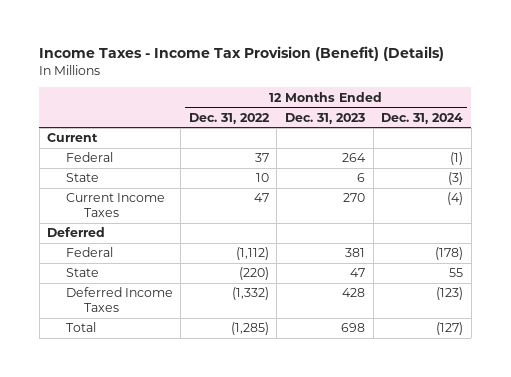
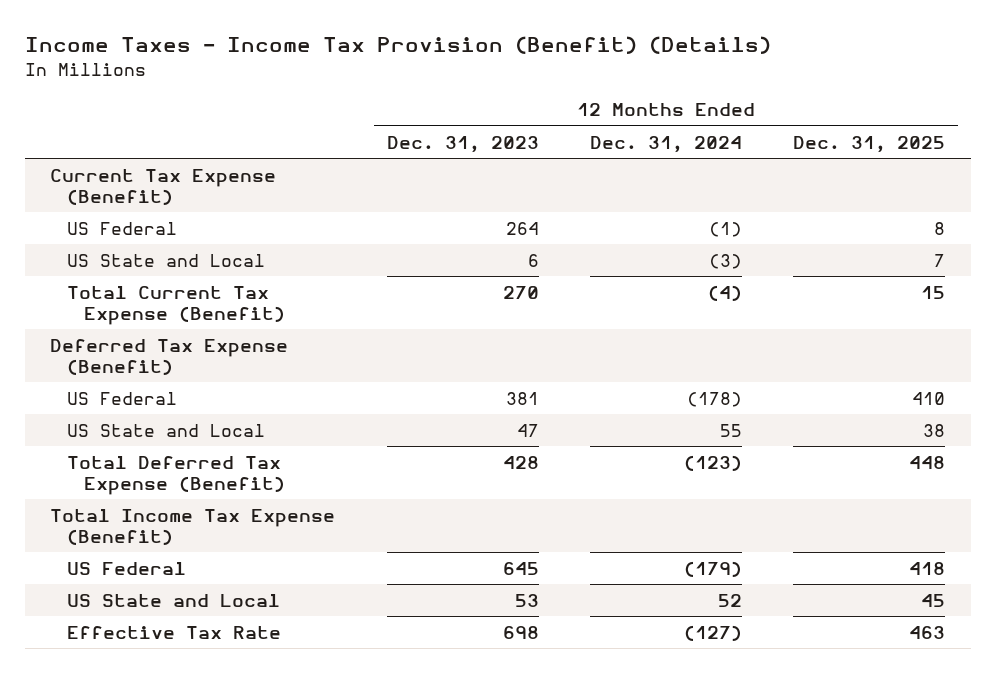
- | 12 Months Ended Dec. 31, 2022 | 12 Months Ended Dec. 31, 2023 | 12 Months Ended Dec. 31, 2024
+ | 12 Months Ended Dec. 31, 2023 | 12 Months Ended Dec. 31, 2024 | 12 Months Ended Dec. 31, 2025
- Current
- Federal | 37 | 264 | (1)
- State | 10 | 6 | (3)
- Current Income Taxes | 47 | 270 | (4)
- Deferred
- Federal | (1,112) | 381 | (178)
- State | (220) | 47 | 55
- Deferred Income Taxes | (1,332) | 428 | (123)
- Total | (1,285) | 698 | (127)
+ Current Tax Expense (Benefit)
+ US Federal | 264 | (1) | 8
+ US State and Local | 6 | (3) | 7
+ Total Current Tax Expense (Benefit) | 270 | (4) | 15
+ Deferred Tax Expense (Benefit)
+ US Federal | 381 | (178) | 410
+ US State and Local | 47 | 55 | 38
+ Total Deferred Tax Expense (Benefit) | 428 | (123) | 448
+ Total Income Tax Expense (Benefit)
+ US Federal | 645 | (179) | 418
+ US State and Local | 53 | 52 | 45
+ Effective Tax Rate | 698 | (127) | 463

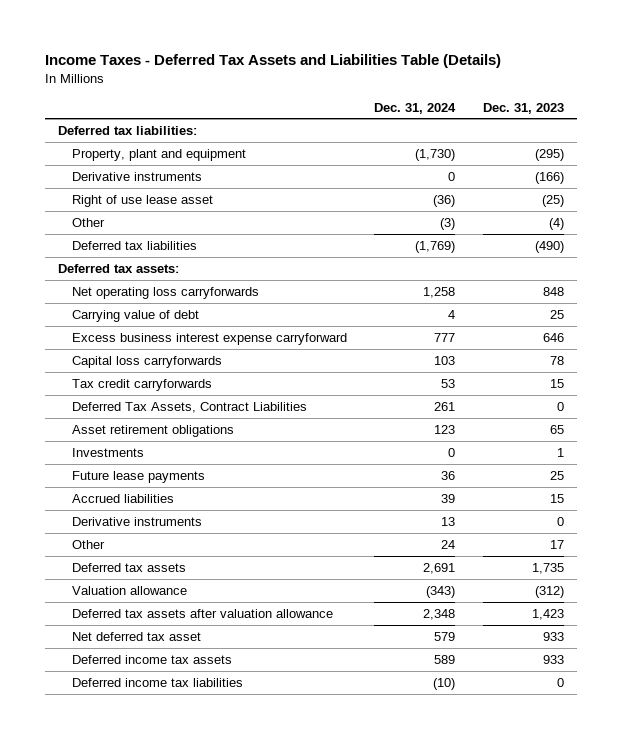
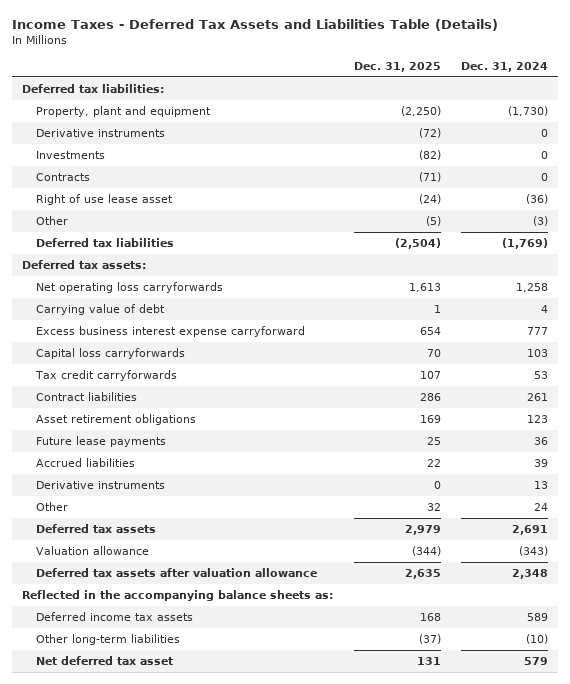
- | Dec. 31, 2024 | Dec. 31, 2023
+ | Dec. 31, 2025 | Dec. 31, 2024
moved up: Investments | (82) | 0
+ Contracts | (71) | 0
- Deferred Tax Assets, Contract Liabilities | 261 | 0
+ Contract liabilities | 286 | 261
+ Reflected in the accompanying balance sheets as:
- Deferred income tax liabilities | (10) | 0
+ Other long-term liabilities | (37) | (10)
moved down: Net deferred tax asset | 131 | 579

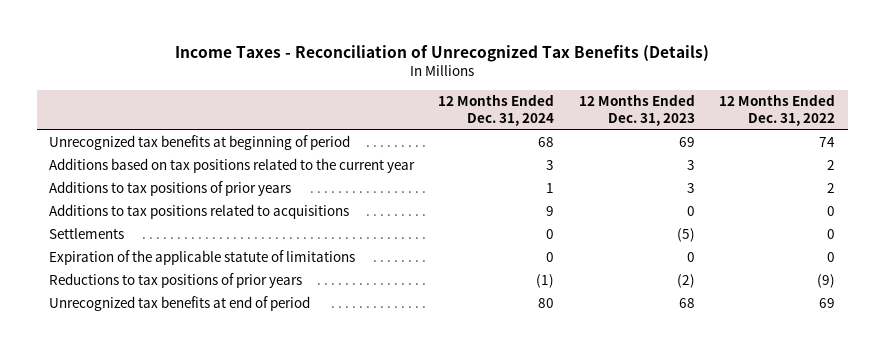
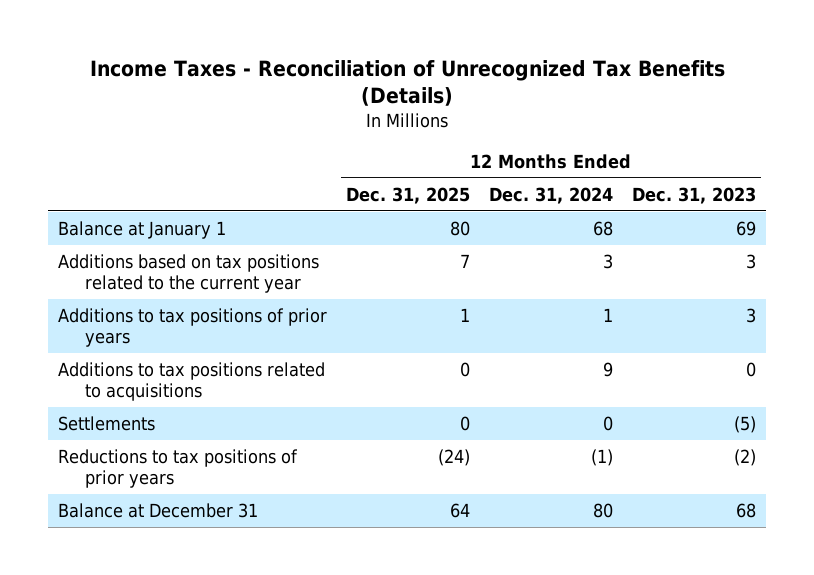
- | 12 Months Ended Dec. 31, 2024 | 12 Months Ended Dec. 31, 2023 | 12 Months Ended Dec. 31, 2022
+ | 12 Months Ended Dec. 31, 2025 | 12 Months Ended Dec. 31, 2024 | 12 Months Ended Dec. 31, 2023
- Unrecognized tax benefits at beginning of period | 68 | 69 | 74
+ Balance at January 1 | 80 | 68 | 69
- Expiration of the applicable statute of limitations | 0 | 0 | 0
- Unrecognized tax benefits at end of period | 80 | 68 | 69
+ Balance at December 31 | 64 | 80 | 68

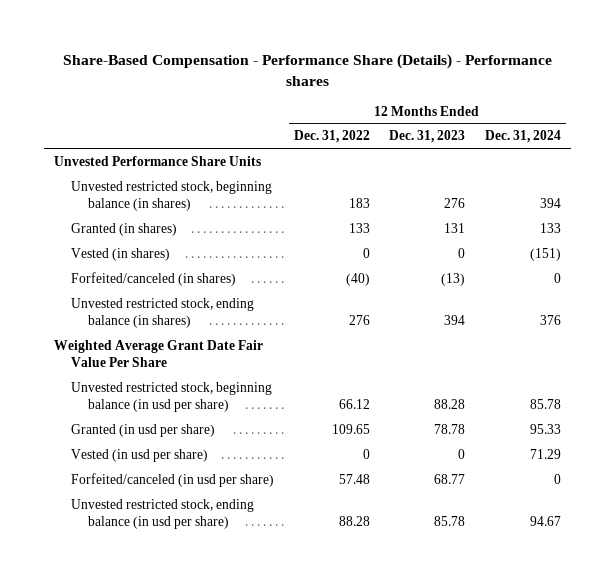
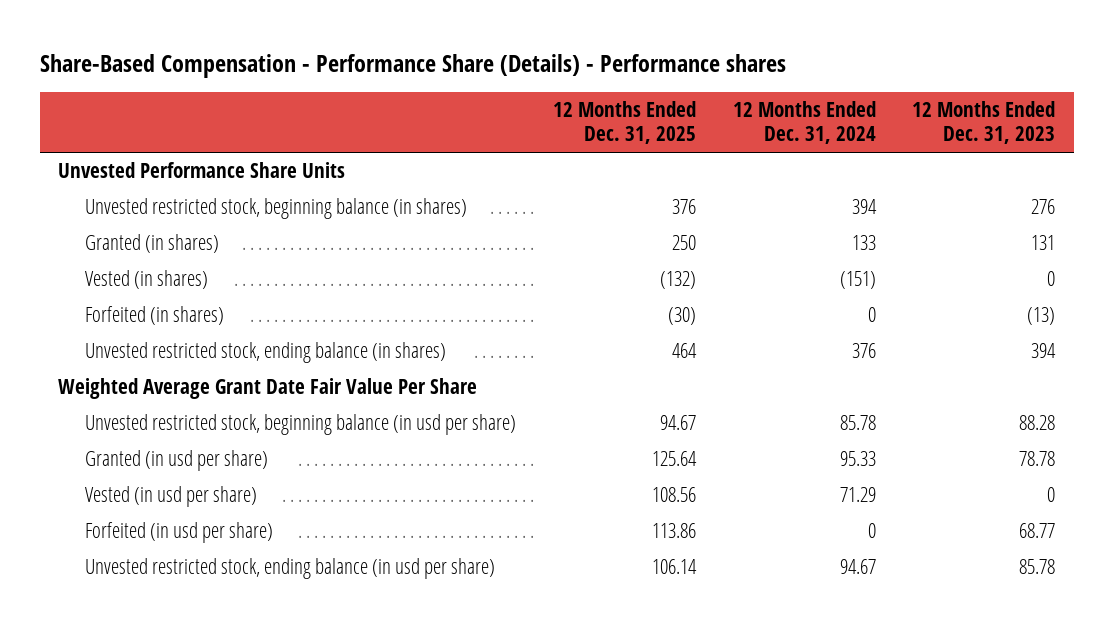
- | 12 Months Ended Dec. 31, 2022 | 12 Months Ended Dec. 31, 2023 | 12 Months Ended Dec. 31, 2024
+ | 12 Months Ended Dec. 31, 2025 | 12 Months Ended Dec. 31, 2024 | 12 Months Ended Dec. 31, 2023
- Forfeited/canceled (in shares) | (40) | (13) | 0
+ Forfeited (in shares) | (30) | 0 | (13)
- Forfeited/canceled (in usd per share) | 57.48 | 68.77 | 0
+ Forfeited (in usd per share) | 113.86 | 0 | 68.77

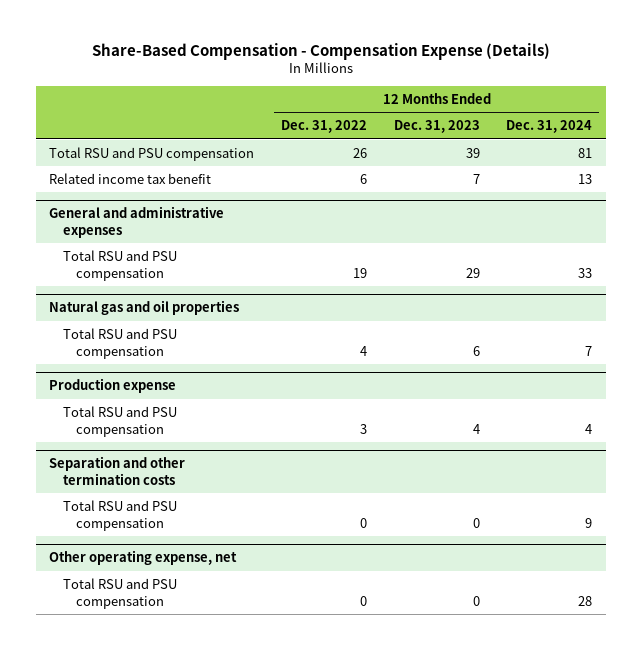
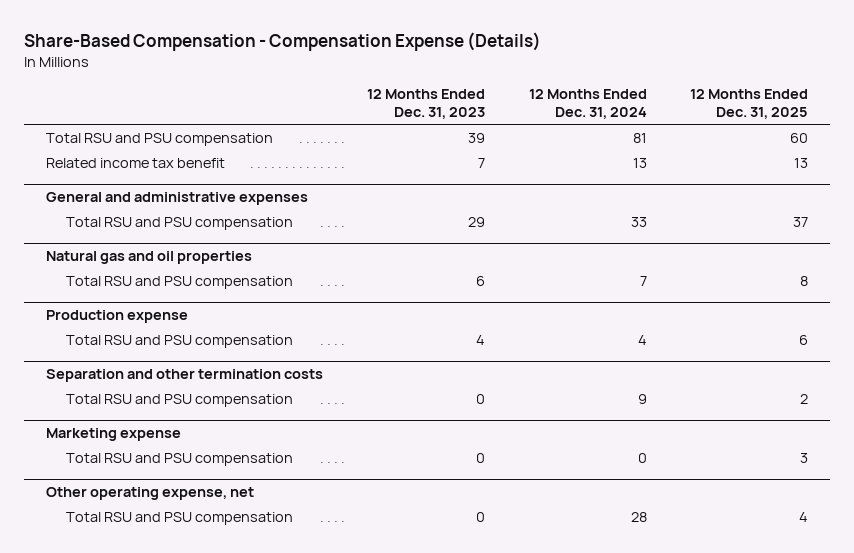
- | 12 Months Ended Dec. 31, 2022 | 12 Months Ended Dec. 31, 2023 | 12 Months Ended Dec. 31, 2024
+ | 12 Months Ended Dec. 31, 2023 | 12 Months Ended Dec. 31, 2024 | 12 Months Ended Dec. 31, 2025
+ Marketing expense
+ Total RSU and PSU compensation | 0 | 0 | 3

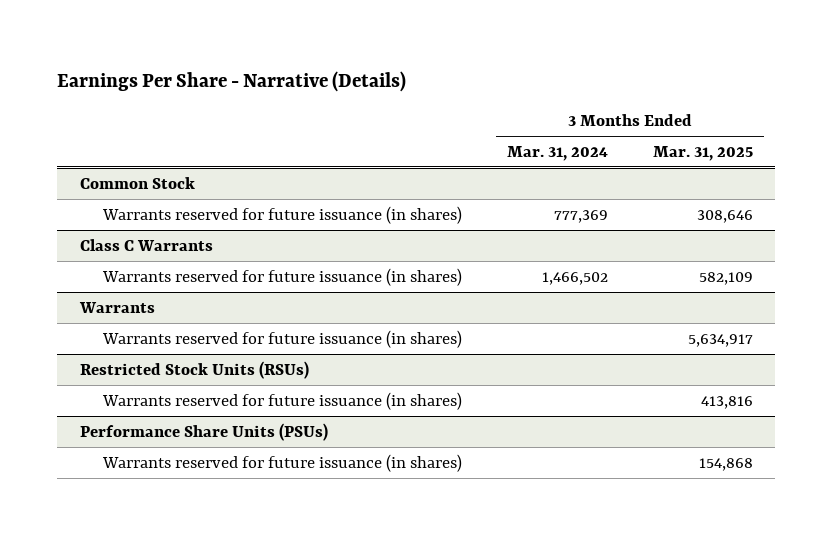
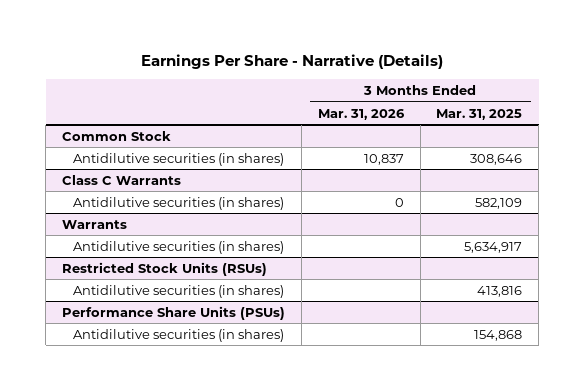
- | 3 Months Ended Mar. 31, 2024 | 3 Months Ended Mar. 31, 2025
+ | 3 Months Ended Mar. 31, 2026 | 3 Months Ended Mar. 31, 2025
@ Common Stock
- Warrants reserved for future issuance (in shares) | 777,369 | 308,646
+ Antidilutive securities (in shares) | 10,837 | 308,646
@ Class C Warrants
- Warrants reserved for future issuance (in shares) | 1,466,502 | 582,109
+ Antidilutive securities (in shares) | 0 | 582,109
@ Warrants
- Warrants reserved for future issuance (in shares) | | 5,634,917
+ Antidilutive securities (in shares) | | 5,634,917
@ Restricted Stock Units (RSUs)
- Warrants reserved for future issuance (in shares) | | 413,816
+ Antidilutive securities (in shares) | | 413,816
@ Performance Share Units (PSUs)
- Warrants reserved for future issuance (in shares) | | 154,868
+ Antidilutive securities (in shares) | | 154,868

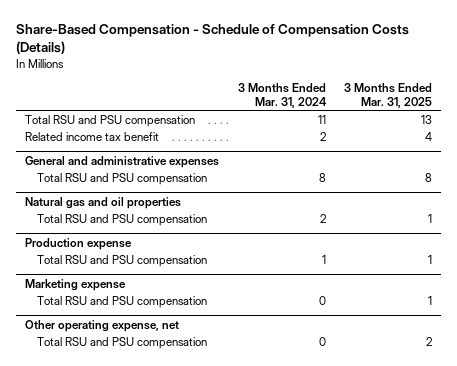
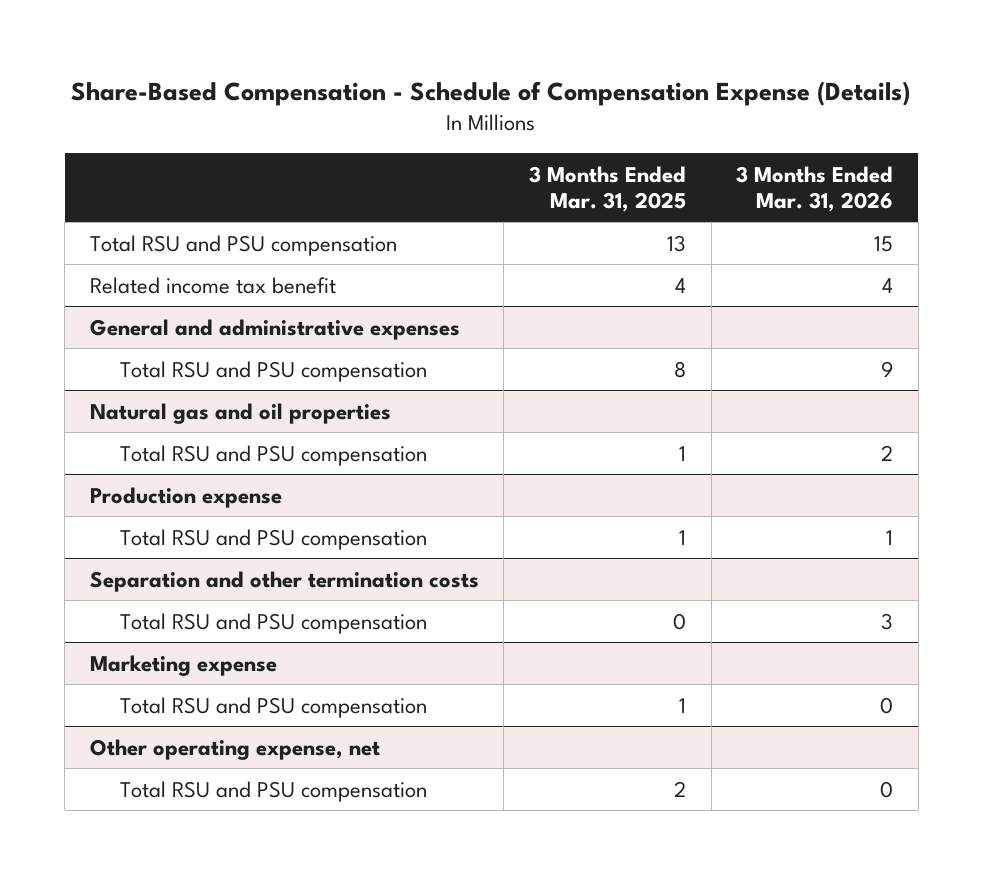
- Share-Based Compensation - Schedule of Compensation Costs (Details)
+ Share-Based Compensation - Schedule of Compensation Expense (Details)
- | 3 Months Ended Mar. 31, 2024 | 3 Months Ended Mar. 31, 2025
+ | 3 Months Ended Mar. 31, 2025 | 3 Months Ended Mar. 31, 2026
+ Separation and other termination costs
+ Total RSU and PSU compensation | 0 | 3

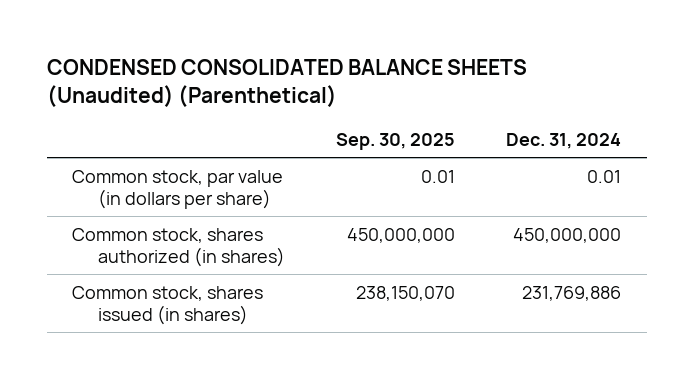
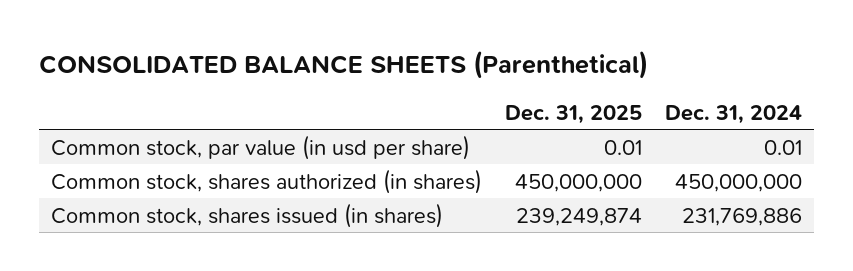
- CONDENSED CONSOLIDATED BALANCE SHEETS (Unaudited) (Parenthetical)
+ CONSOLIDATED BALANCE SHEETS (Parenthetical)
- | Sep. 30, 2025 | Dec. 31, 2024
+ | Dec. 31, 2025 | Dec. 31, 2024
- Common stock, par value (in dollars per share) | 0.01 | 0.01
+ Common stock, par value (in usd per share) | 0.01 | 0.01

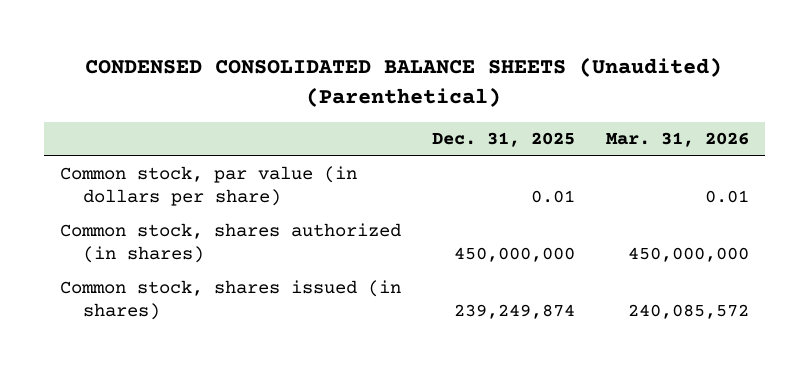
- CONSOLIDATED BALANCE SHEETS (Parenthetical)
+ CONDENSED CONSOLIDATED BALANCE SHEETS (Unaudited) (Parenthetical)
- | Dec. 31, 2025 | Dec. 31, 2024
+ | Dec. 31, 2025 | Mar. 31, 2026
- Common stock, par value (in usd per share) | 0.01 | 0.01
+ Common stock, par value (in dollars per share) | 0.01 | 0.01

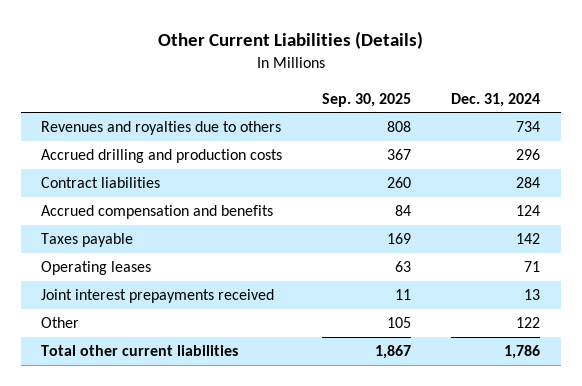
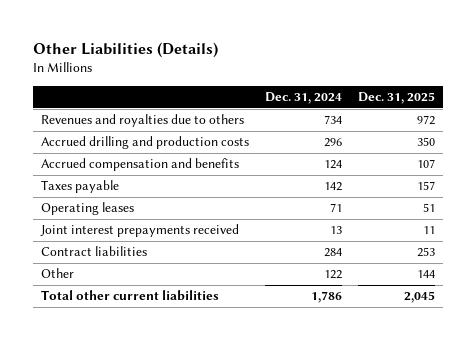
- Other Current Liabilities (Details)
+ Other Liabilities (Details)
- | Sep. 30, 2025 | Dec. 31, 2024
+ | Dec. 31, 2024 | Dec. 31, 2025
moved down: Contract liabilities | 284 | 253

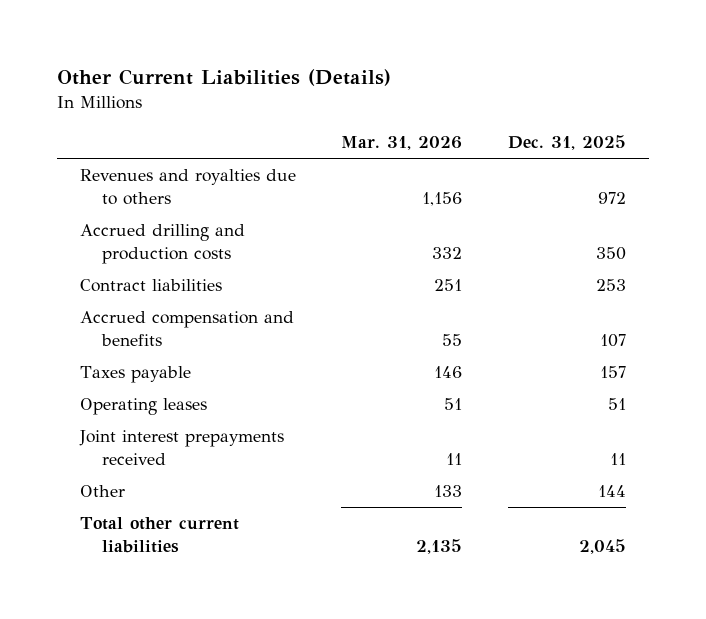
- Other Liabilities (Details)
+ Other Current Liabilities (Details)
- | Dec. 31, 2024 | Dec. 31, 2025
+ | Mar. 31, 2026 | Dec. 31, 2025
moved up: Contract liabilities | 251 | 253

